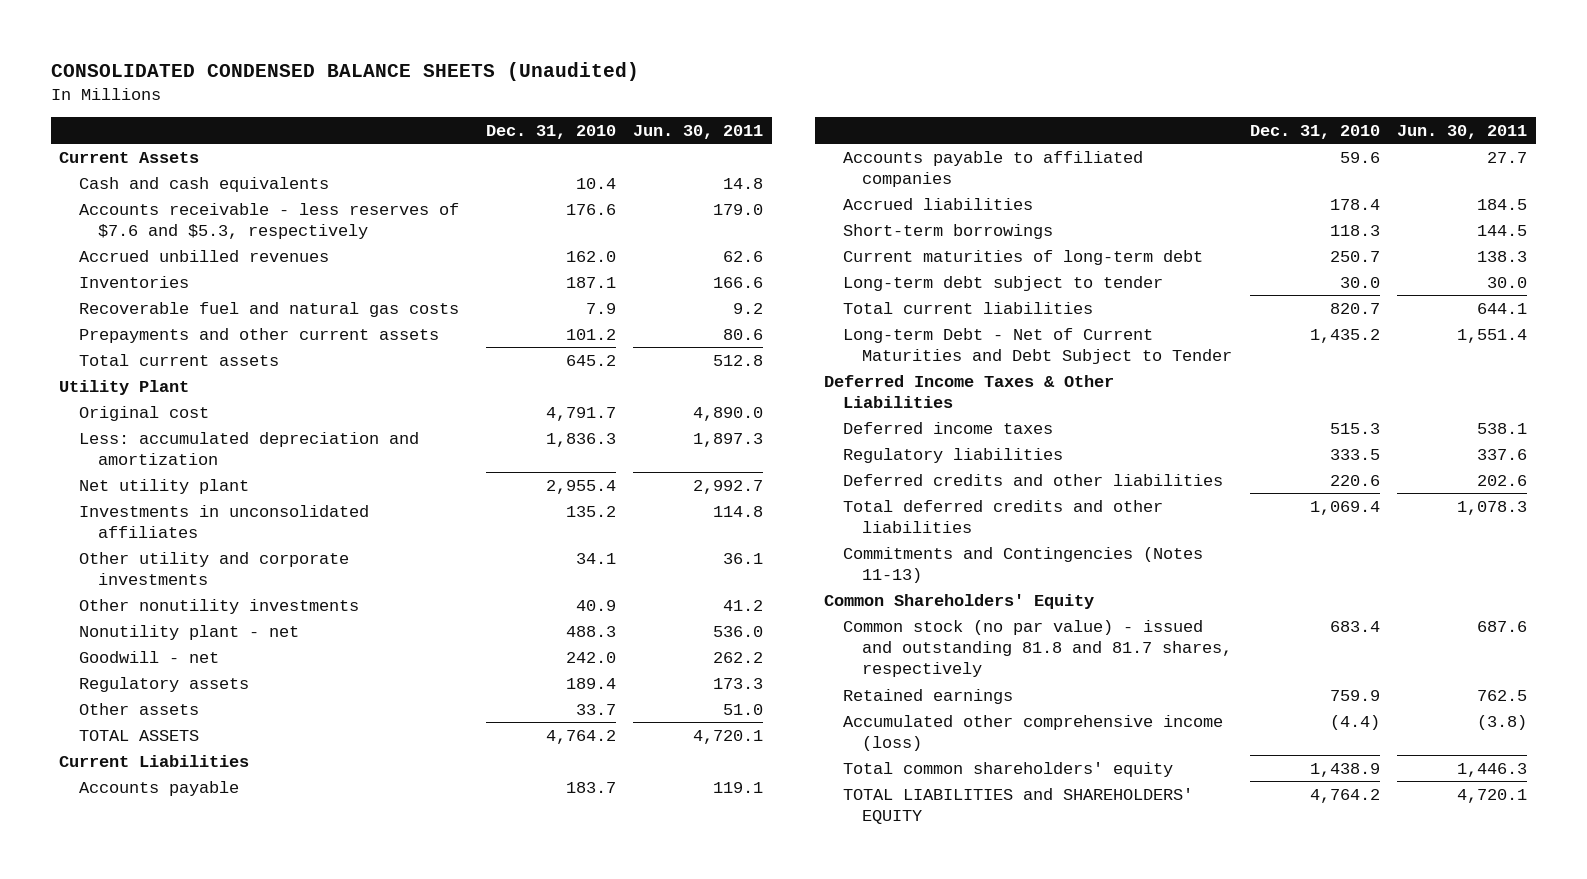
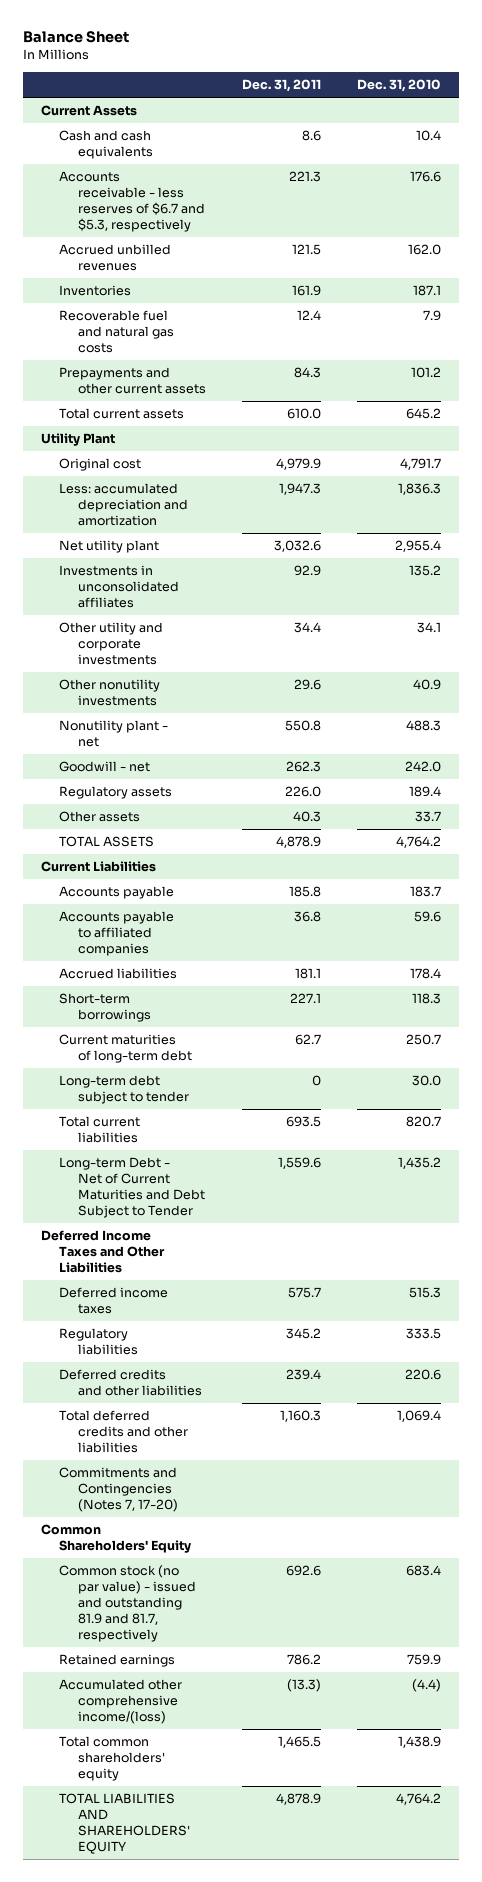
- CONSOLIDATED CONDENSED BALANCE SHEETS (Unaudited)
+ Balance Sheet
- | Dec. 31, 2010 | Jun. 30, 2011
+ | Dec. 31, 2011 | Dec. 31, 2010
- Accounts receivable - less reserves of $7.6 and $5.3, respectively | 176.6 | 179.0
+ Accounts receivable - less reserves of $6.7 and $5.3, respectively | 221.3 | 176.6
- Deferred Income Taxes & Other Liabilities
+ Deferred Income Taxes and Other Liabilities
- Commitments and Contingencies (Notes 11-13)
+ Commitments and Contingencies (Notes 7, 17-20)
- Common stock (no par value) - issued and outstanding 81.8 and 81.7 shares, respectively | 683.4 | 687.6
+ Common stock (no par value) - issued and outstanding 81.9 and 81.7, respectively | 692.6 | 683.4
- Accumulated other comprehensive income (loss) | (4.4) | (3.8)
+ Accumulated other comprehensive income/(loss) | (13.3) | (4.4)
- TOTAL LIABILITIES and SHAREHOLDERS' EQUITY | 4,764.2 | 4,720.1
+ TOTAL LIABILITIES AND SHAREHOLDERS' EQUITY | 4,878.9 | 4,764.2

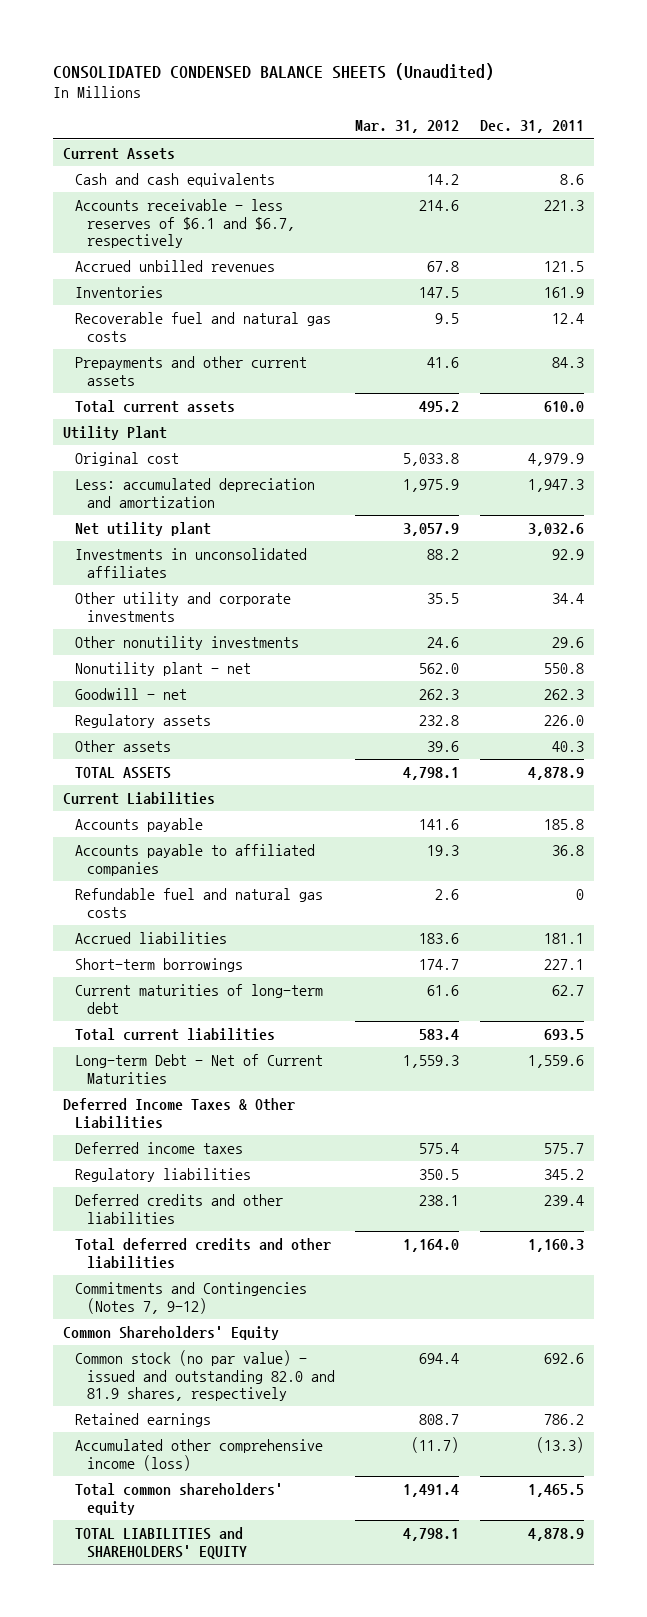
- Balance Sheet
+ CONSOLIDATED CONDENSED BALANCE SHEETS (Unaudited)
- | Dec. 31, 2011 | Dec. 31, 2010
+ | Mar. 31, 2012 | Dec. 31, 2011
- Accounts receivable - less reserves of $6.7 and $5.3, respectively | 221.3 | 176.6
+ Accounts receivable - less reserves of $6.1 and $6.7, respectively | 214.6 | 221.3
+ Refundable fuel and natural gas costs | 2.6 | 0
- Long-term debt subject to tender | 0 | 30.0
- Long-term Debt - Net of Current Maturities and Debt Subject to Tender | 1,559.6 | 1,435.2
- Deferred Income Taxes and Other Liabilities
+ Long-term Debt - Net of Current Maturities | 1,559.3 | 1,559.6
+ Deferred Income Taxes & Other Liabilities
- Commitments and Contingencies (Notes 7, 17-20)
+ Commitments and Contingencies (Notes 7, 9-12)
- Common stock (no par value) - issued and outstanding 81.9 and 81.7, respectively | 692.6 | 683.4
+ Common stock (no par value) - issued and outstanding 82.0 and 81.9 shares, respectively | 694.4 | 692.6
- Accumulated other comprehensive income/(loss) | (13.3) | (4.4)
+ Accumulated other comprehensive income (loss) | (11.7) | (13.3)
- TOTAL LIABILITIES AND SHAREHOLDERS' EQUITY | 4,878.9 | 4,764.2
+ TOTAL LIABILITIES and SHAREHOLDERS' EQUITY | 4,798.1 | 4,878.9

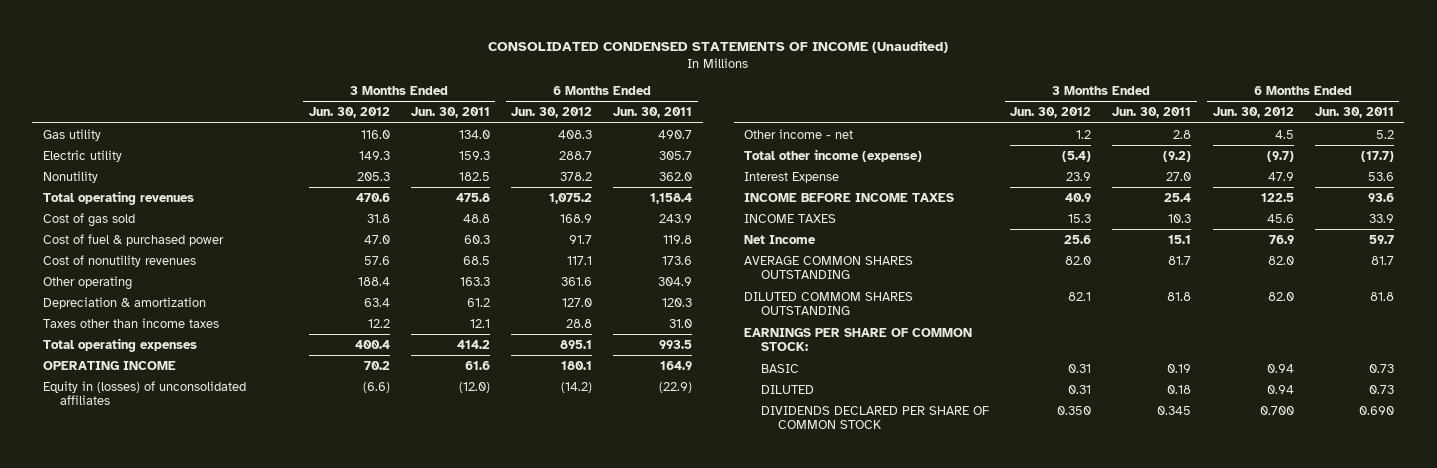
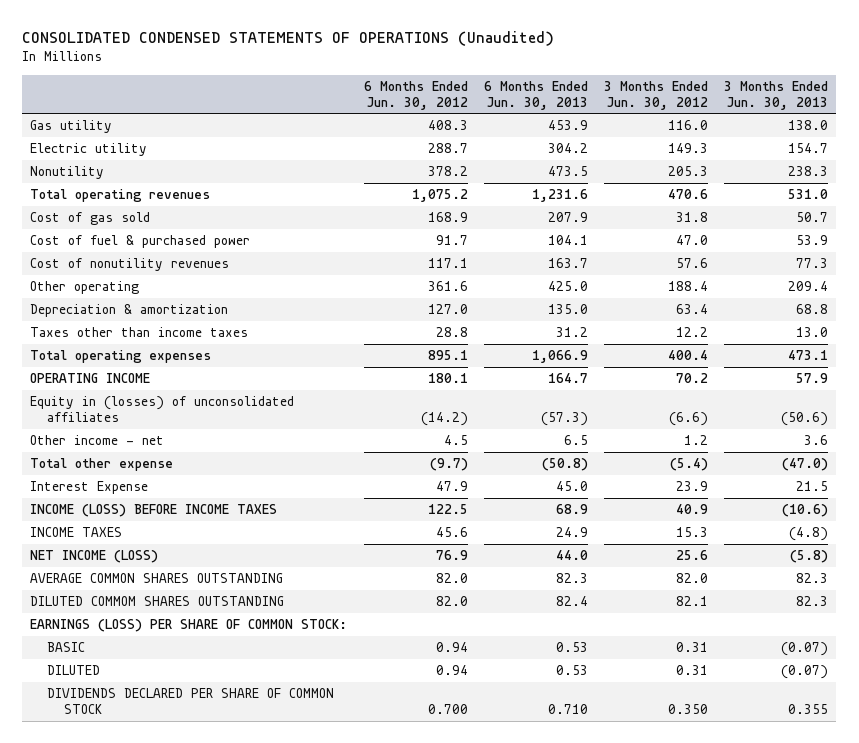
- CONSOLIDATED CONDENSED STATEMENTS OF INCOME (Unaudited)
+ CONSOLIDATED CONDENSED STATEMENTS OF OPERATIONS (Unaudited)
- | 3 Months Ended Jun. 30, 2012 | 3 Months Ended Jun. 30, 2011 | 6 Months Ended Jun. 30, 2012 | 6 Months Ended Jun. 30, 2011
+ | 6 Months Ended Jun. 30, 2012 | 6 Months Ended Jun. 30, 2013 | 3 Months Ended Jun. 30, 2012 | 3 Months Ended Jun. 30, 2013
- Total other income (expense) | (5.4) | (9.2) | (9.7) | (17.7)
+ Total other expense | (9.7) | (50.8) | (5.4) | (47.0)
- INCOME BEFORE INCOME TAXES | 40.9 | 25.4 | 122.5 | 93.6
+ INCOME (LOSS) BEFORE INCOME TAXES | 122.5 | 68.9 | 40.9 | (10.6)
- Net Income | 25.6 | 15.1 | 76.9 | 59.7
+ NET INCOME (LOSS) | 76.9 | 44.0 | 25.6 | (5.8)
- EARNINGS PER SHARE OF COMMON STOCK:
+ EARNINGS (LOSS) PER SHARE OF COMMON STOCK:

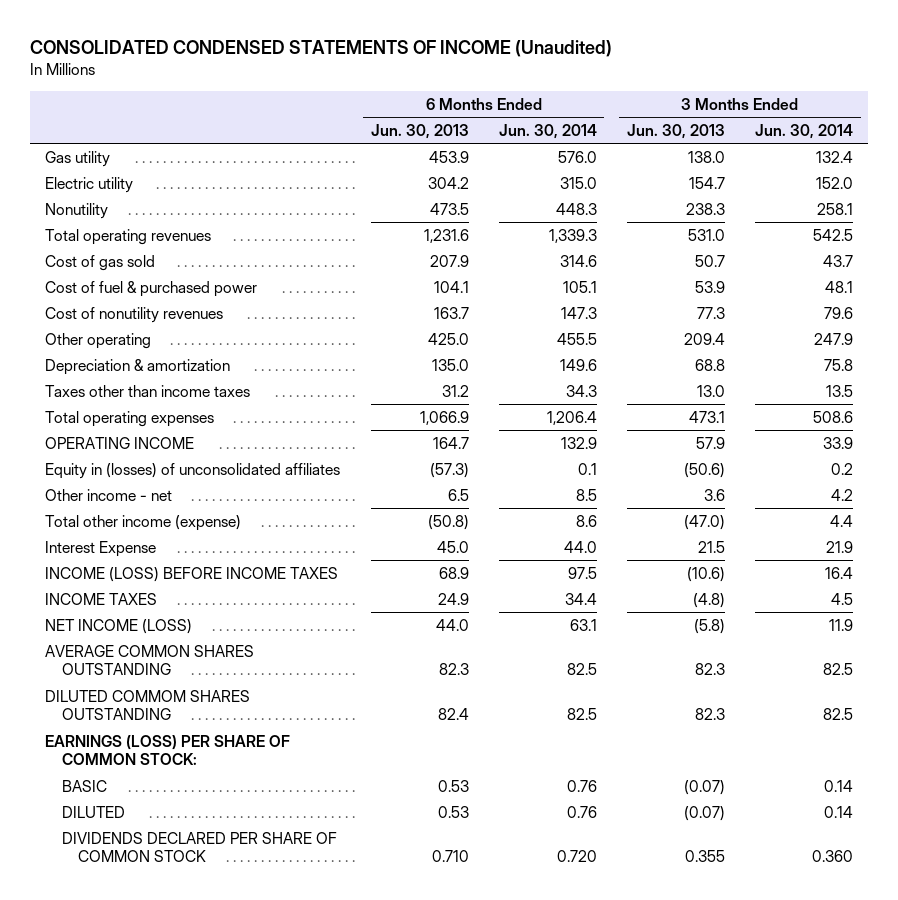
- CONSOLIDATED CONDENSED STATEMENTS OF OPERATIONS (Unaudited)
+ CONSOLIDATED CONDENSED STATEMENTS OF INCOME (Unaudited)
- | 6 Months Ended Jun. 30, 2012 | 6 Months Ended Jun. 30, 2013 | 3 Months Ended Jun. 30, 2012 | 3 Months Ended Jun. 30, 2013
+ | 6 Months Ended Jun. 30, 2013 | 6 Months Ended Jun. 30, 2014 | 3 Months Ended Jun. 30, 2013 | 3 Months Ended Jun. 30, 2014
- Total other expense | (9.7) | (50.8) | (5.4) | (47.0)
+ Total other income (expense) | (50.8) | 8.6 | (47.0) | 4.4

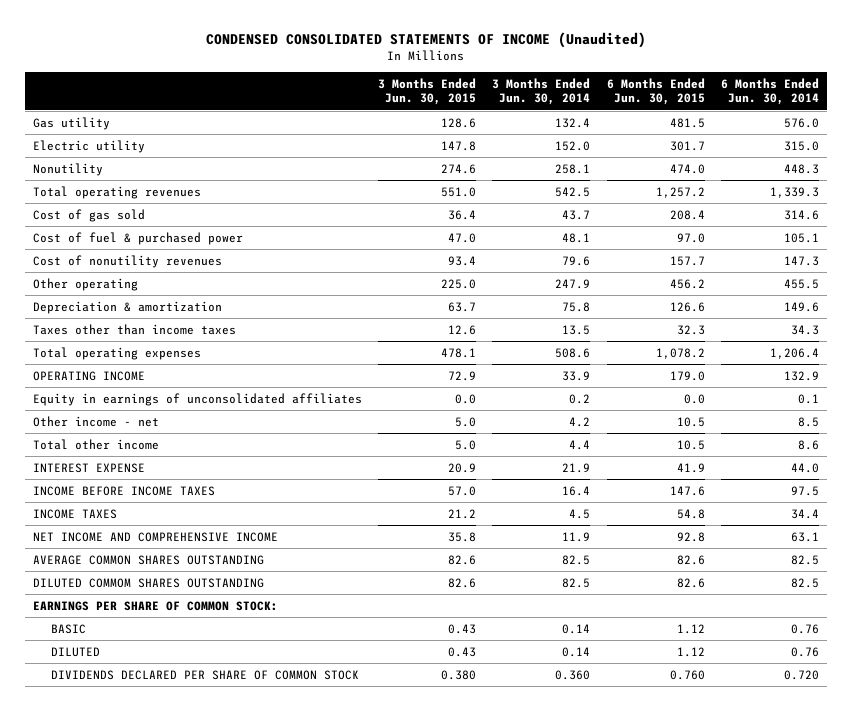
- CONSOLIDATED CONDENSED STATEMENTS OF INCOME (Unaudited)
+ CONDENSED CONSOLIDATED STATEMENTS OF INCOME (Unaudited)
- | 6 Months Ended Jun. 30, 2013 | 6 Months Ended Jun. 30, 2014 | 3 Months Ended Jun. 30, 2013 | 3 Months Ended Jun. 30, 2014
+ | 3 Months Ended Jun. 30, 2015 | 3 Months Ended Jun. 30, 2014 | 6 Months Ended Jun. 30, 2015 | 6 Months Ended Jun. 30, 2014
- Equity in (losses) of unconsolidated affiliates | (57.3) | 0.1 | (50.6) | 0.2
+ Equity in earnings of unconsolidated affiliates | 0.0 | 0.2 | 0.0 | 0.1
- Total other income (expense) | (50.8) | 8.6 | (47.0) | 4.4
- Interest Expense | 45.0 | 44.0 | 21.5 | 21.9
- INCOME (LOSS) BEFORE INCOME TAXES | 68.9 | 97.5 | (10.6) | 16.4
+ Total other income | 5.0 | 4.4 | 10.5 | 8.6
+ INTEREST EXPENSE | 20.9 | 21.9 | 41.9 | 44.0
+ INCOME BEFORE INCOME TAXES | 57.0 | 16.4 | 147.6 | 97.5
- NET INCOME (LOSS) | 44.0 | 63.1 | (5.8) | 11.9
+ NET INCOME AND COMPREHENSIVE INCOME | 35.8 | 11.9 | 92.8 | 63.1
- EARNINGS (LOSS) PER SHARE OF COMMON STOCK:
+ EARNINGS PER SHARE OF COMMON STOCK:

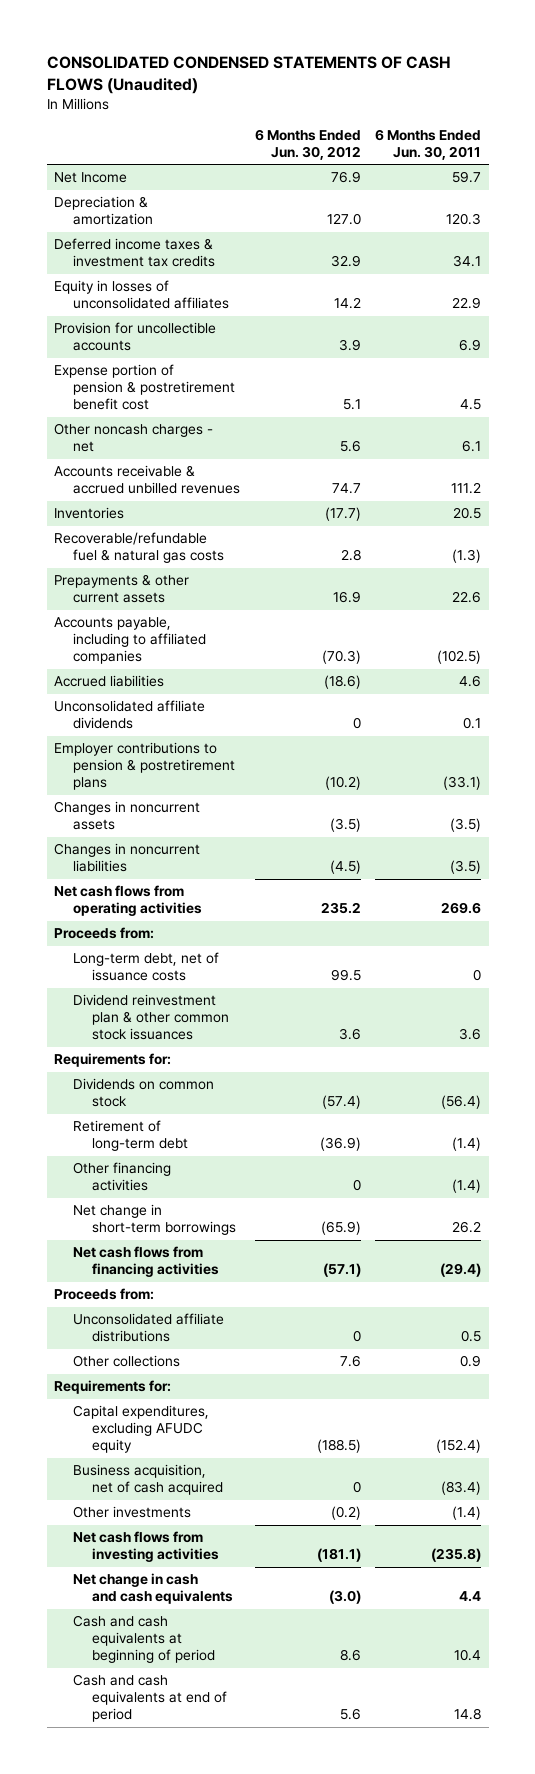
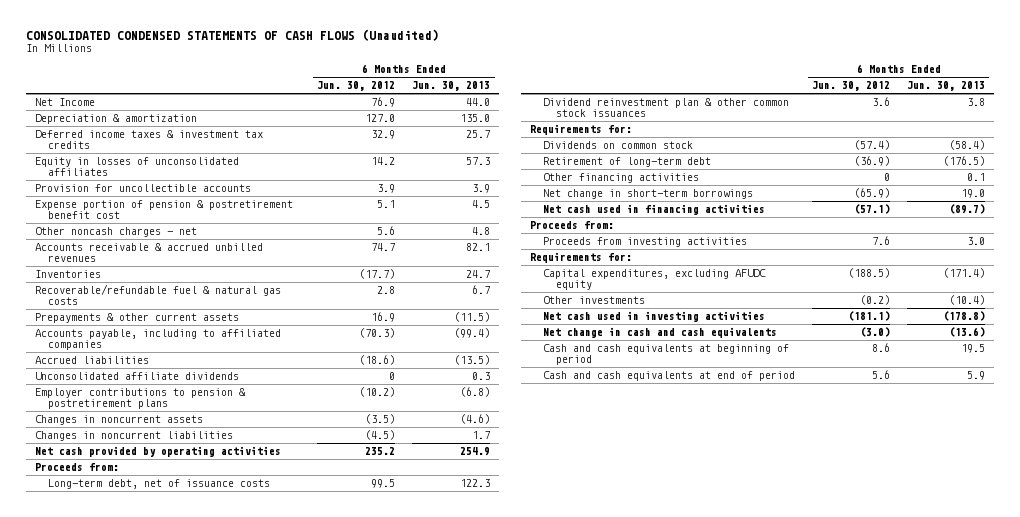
- | 6 Months Ended Jun. 30, 2012 | 6 Months Ended Jun. 30, 2011
+ | 6 Months Ended Jun. 30, 2012 | 6 Months Ended Jun. 30, 2013
- Net cash flows from operating activities | 235.2 | 269.6
+ Net cash provided by operating activities | 235.2 | 254.9
- Net cash flows from financing activities | (57.1) | (29.4)
+ Net cash used in financing activities | (57.1) | (89.7)
- Unconsolidated affiliate distributions | 0 | 0.5
- Other collections | 7.6 | 0.9
+ Proceeds from investing activities | 7.6 | 3.0
- Business acquisition, net of cash acquired | 0 | (83.4)
- Net cash flows from investing activities | (181.1) | (235.8)
+ Net cash used in investing activities | (181.1) | (178.8)

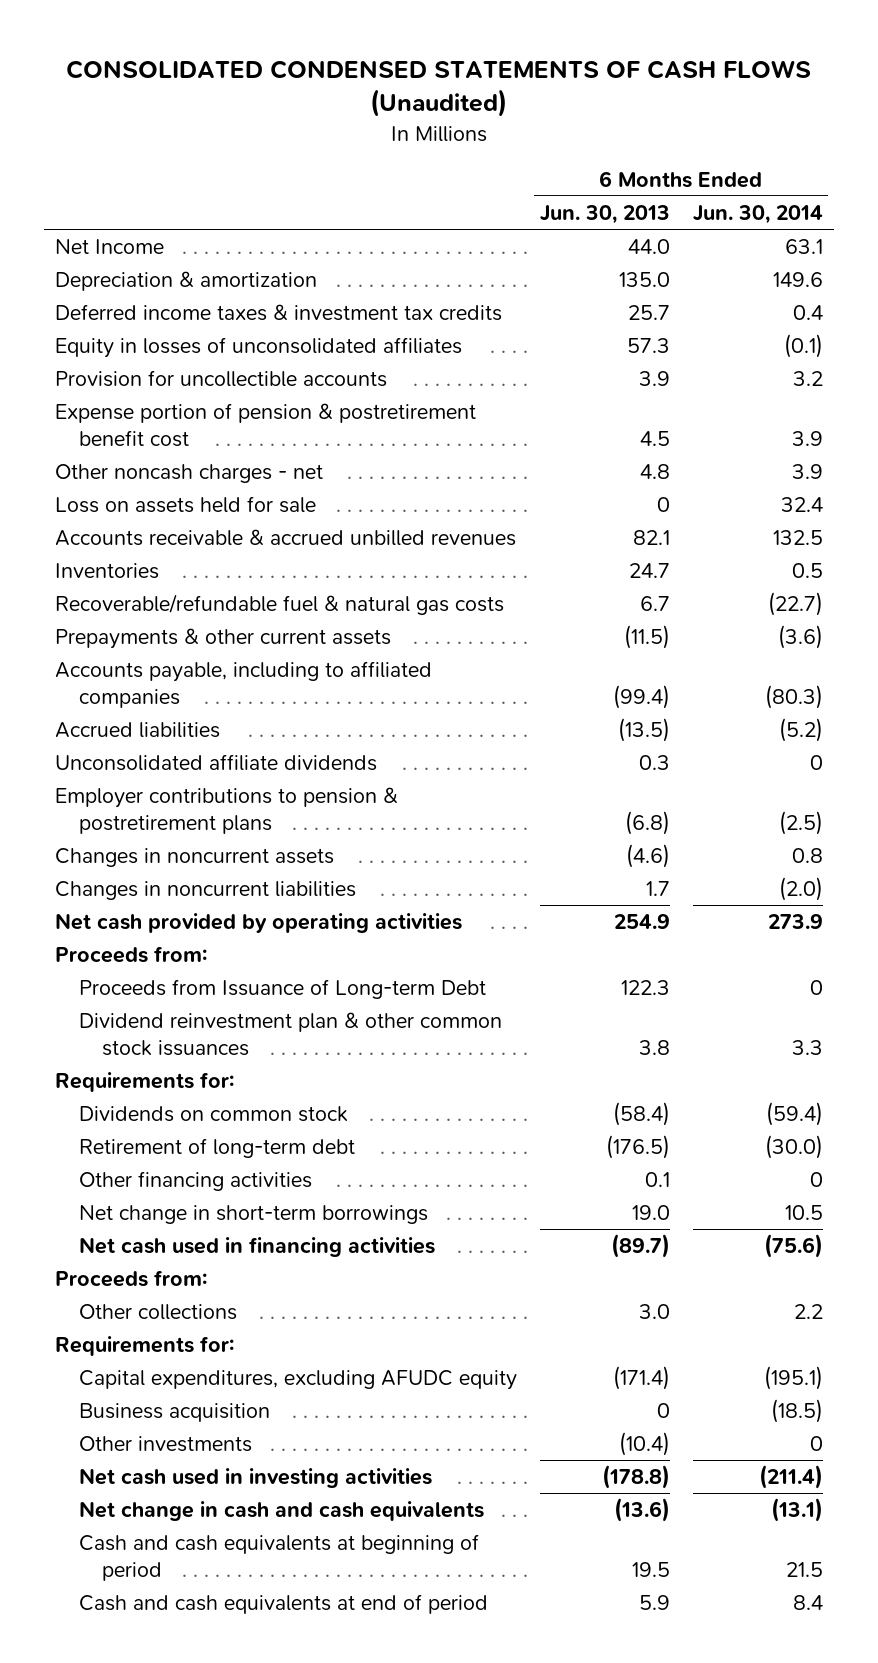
- | 6 Months Ended Jun. 30, 2012 | 6 Months Ended Jun. 30, 2013
+ | 6 Months Ended Jun. 30, 2013 | 6 Months Ended Jun. 30, 2014
+ Loss on assets held for sale | 0 | 32.4
- Long-term debt, net of issuance costs | 99.5 | 122.3
+ Proceeds from Issuance of Long-term Debt | 122.3 | 0
- Proceeds from investing activities | 7.6 | 3.0
+ Other collections | 3.0 | 2.2
+ Business acquisition | 0 | (18.5)

